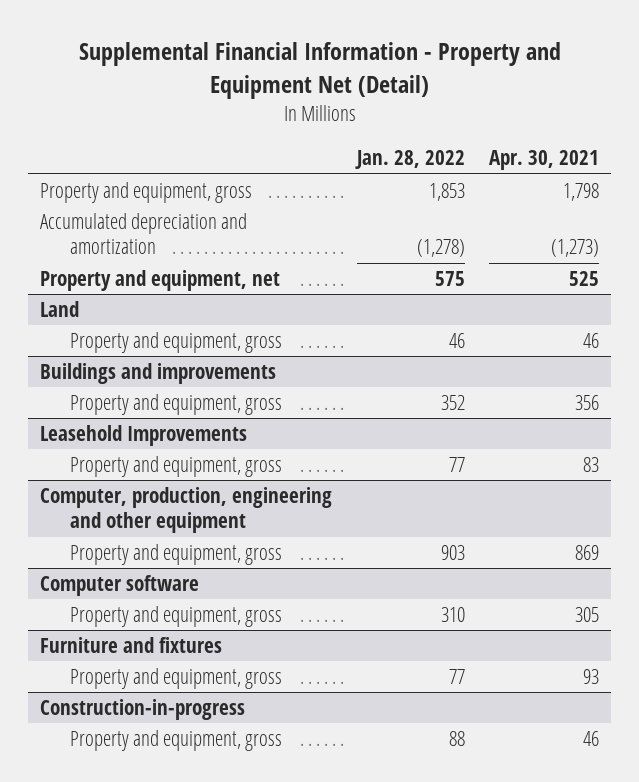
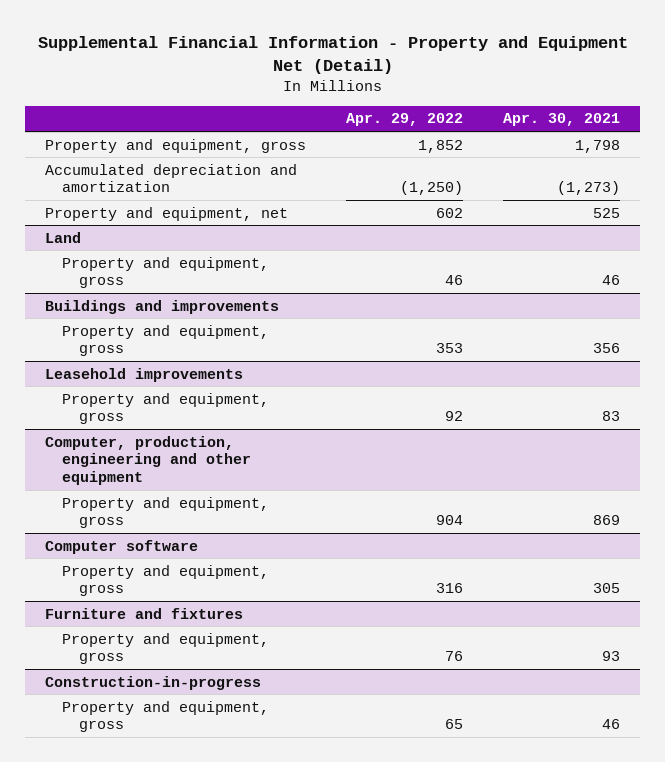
- | Jan. 28, 2022 | Apr. 30, 2021
+ | Apr. 29, 2022 | Apr. 30, 2021
- Leasehold Improvements
+ Leasehold improvements

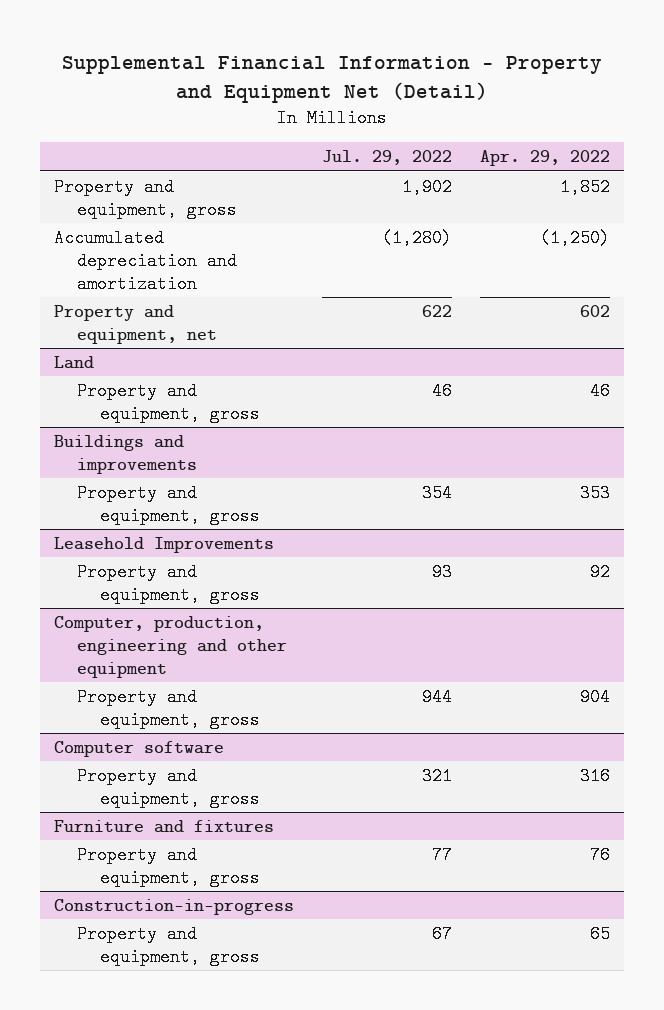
- | Apr. 29, 2022 | Apr. 30, 2021
+ | Jul. 29, 2022 | Apr. 29, 2022
- Leasehold improvements
+ Leasehold Improvements

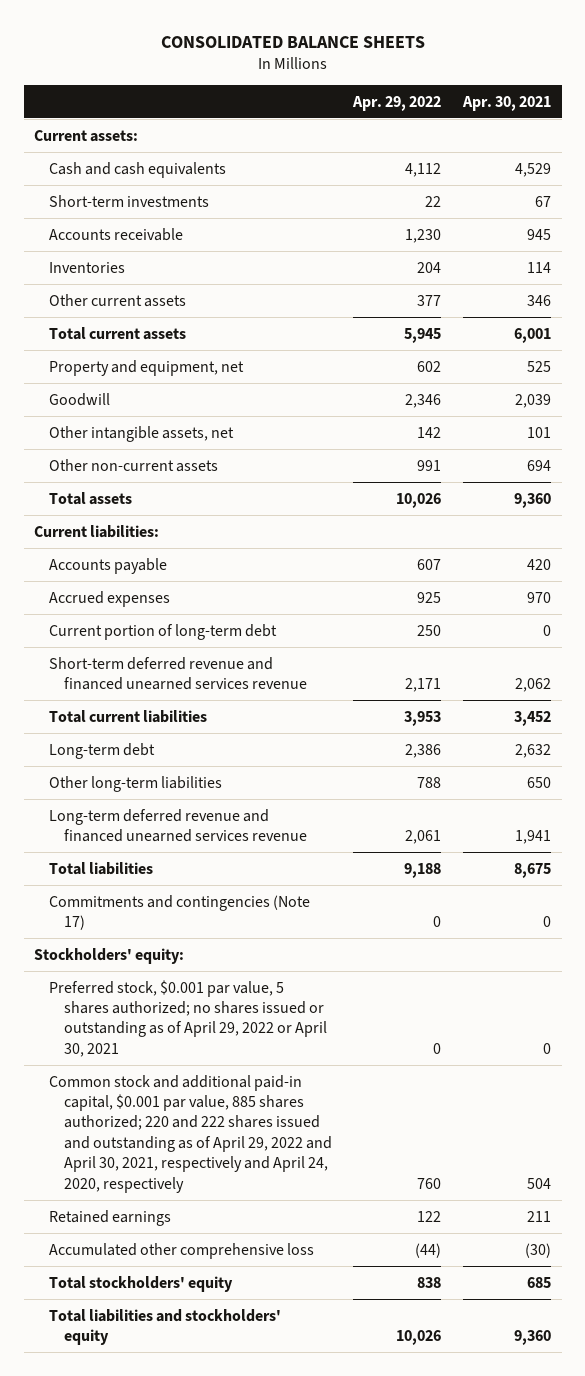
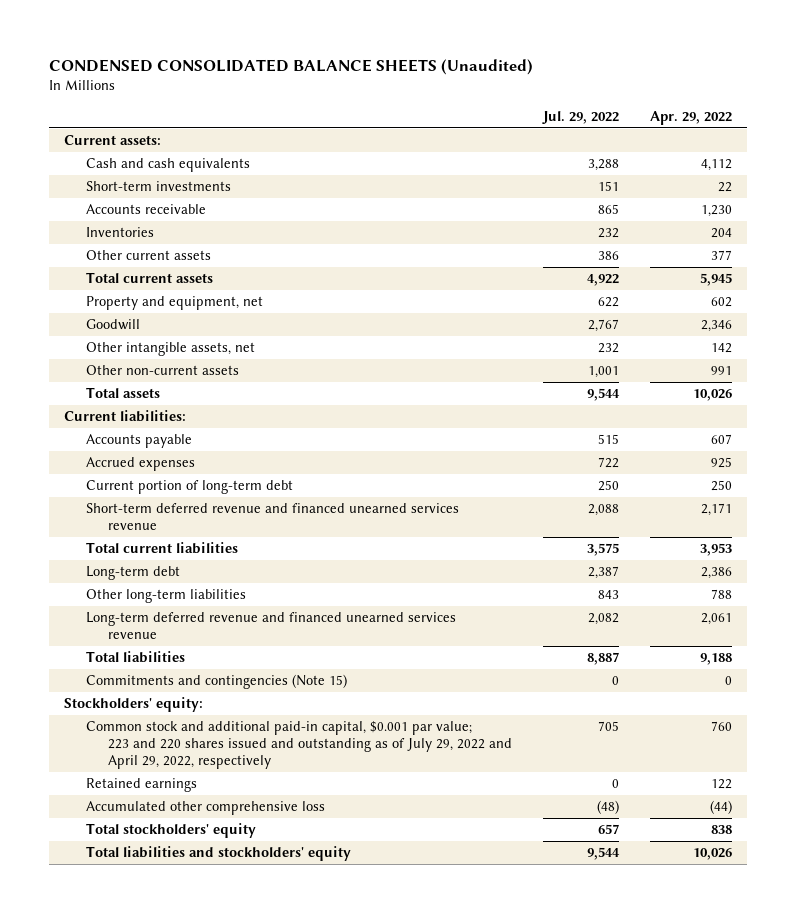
- CONSOLIDATED BALANCE SHEETS
+ CONDENSED CONSOLIDATED BALANCE SHEETS (Unaudited)
- | Apr. 29, 2022 | Apr. 30, 2021
+ | Jul. 29, 2022 | Apr. 29, 2022
- Commitments and contingencies (Note 17) | 0 | 0
+ Commitments and contingencies (Note 15) | 0 | 0
- Preferred stock, $0.001 par value, 5 shares authorized; no shares issued or outstanding as of April 29, 2022 or April 30, 2021 | 0 | 0
- Common stock and additional paid-in capital, $0.001 par value, 885 shares authorized; 220 and 222 shares issued and outstanding as of April 29, 2022 and April 30, 2021, respectively and April 24, 2020, respectively | 760 | 504
+ Common stock and additional paid-in capital, $0.001 par value; 223 and 220 shares issued and outstanding as of July 29, 2022 and April 29, 2022, respectively | 705 | 760

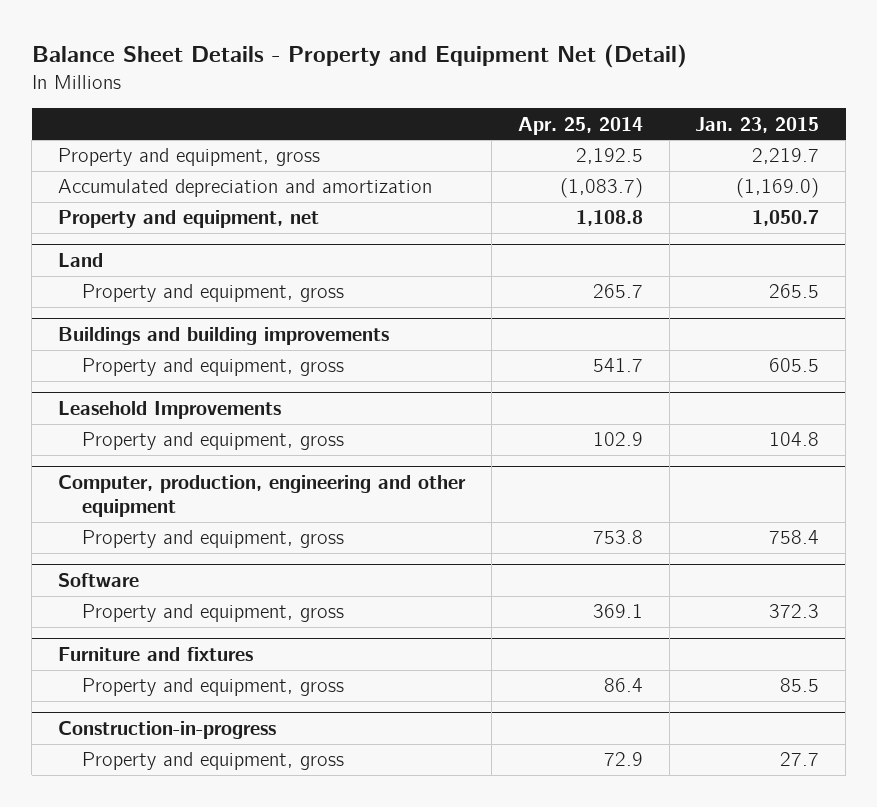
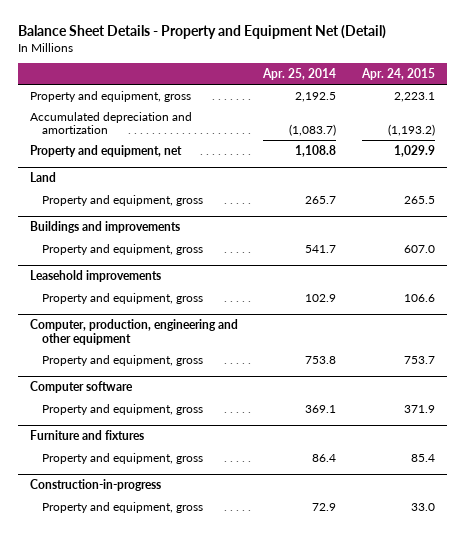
- | Apr. 25, 2014 | Jan. 23, 2015
+ | Apr. 25, 2014 | Apr. 24, 2015
- Buildings and building improvements
+ Buildings and improvements
- Leasehold Improvements
+ Leasehold improvements
- Software
+ Computer software

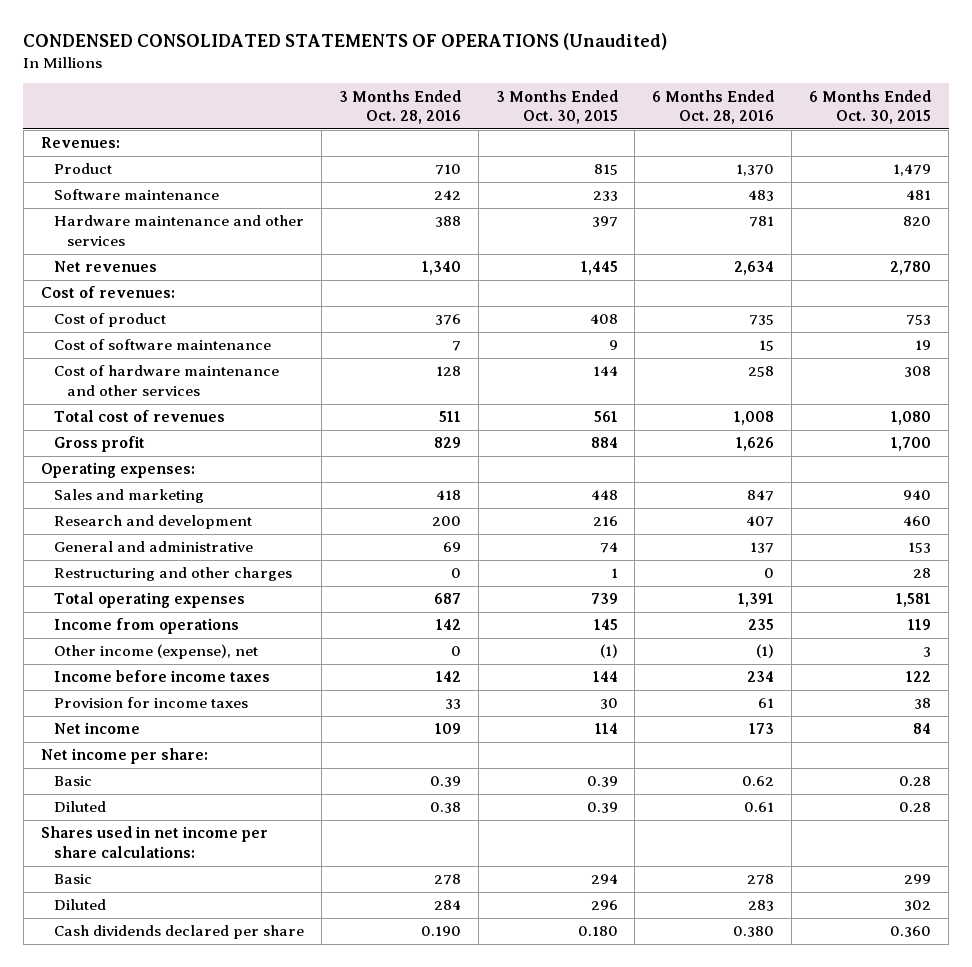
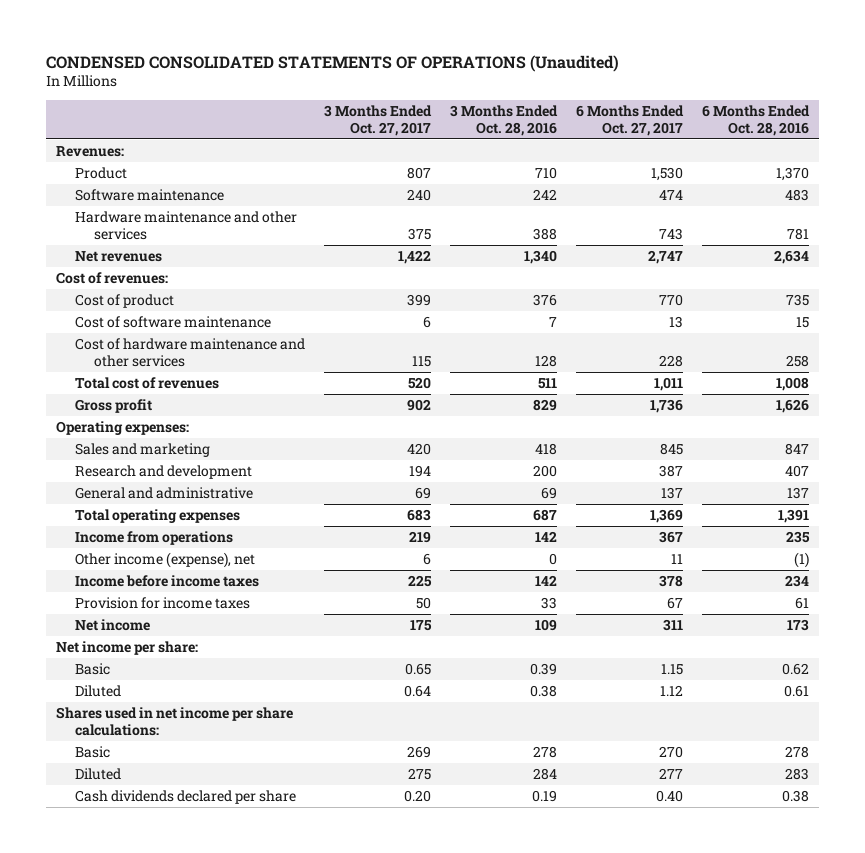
- | 3 Months Ended Oct. 28, 2016 | 3 Months Ended Oct. 30, 2015 | 6 Months Ended Oct. 28, 2016 | 6 Months Ended Oct. 30, 2015
+ | 3 Months Ended Oct. 27, 2017 | 3 Months Ended Oct. 28, 2016 | 6 Months Ended Oct. 27, 2017 | 6 Months Ended Oct. 28, 2016
- Restructuring and other charges | 0 | 1 | 0 | 28
- Cash dividends declared per share | 0.190 | 0.180 | 0.380 | 0.360
+ Cash dividends declared per share | 0.20 | 0.19 | 0.40 | 0.38

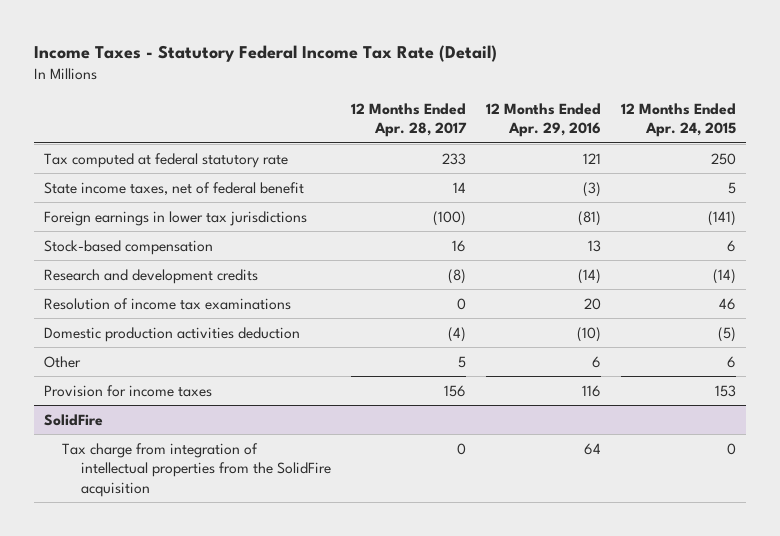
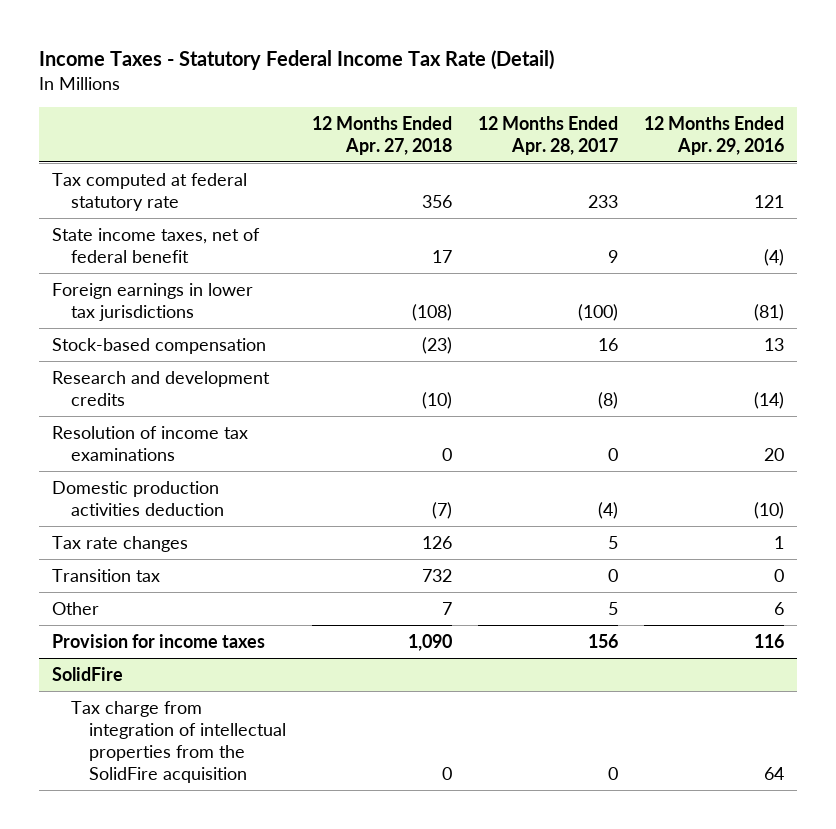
- | 12 Months Ended Apr. 28, 2017 | 12 Months Ended Apr. 29, 2016 | 12 Months Ended Apr. 24, 2015
+ | 12 Months Ended Apr. 27, 2018 | 12 Months Ended Apr. 28, 2017 | 12 Months Ended Apr. 29, 2016
- State income taxes, net of federal benefit | 14 | (3) | 5
+ State income taxes, net of federal benefit | 17 | 9 | (4)
+ Tax rate changes | 126 | 5 | 1
+ Transition tax | 732 | 0 | 0

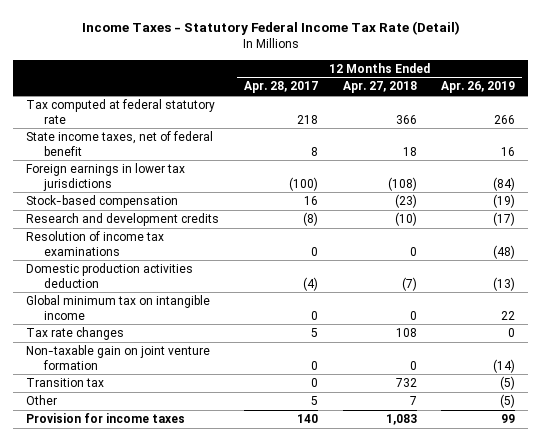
- | 12 Months Ended Apr. 27, 2018 | 12 Months Ended Apr. 28, 2017 | 12 Months Ended Apr. 29, 2016
+ | 12 Months Ended Apr. 28, 2017 | 12 Months Ended Apr. 27, 2018 | 12 Months Ended Apr. 26, 2019
- Tax computed at federal statutory rate | 356 | 233 | 121
- State income taxes, net of federal benefit | 17 | 9 | (4)
+ Tax computed at federal statutory rate | 218 | 366 | 266
+ State income taxes, net of federal benefit | 8 | 18 | 16
- Tax rate changes | 126 | 5 | 1
+ Global minimum tax on intangible income | 0 | 0 | 22
+ Tax rate changes | 5 | 108 | 0
+ Non-taxable gain on joint venture formation | 0 | 0 | (14)
- Provision for income taxes | 1,090 | 156 | 116
- SolidFire
- Tax charge from integration of intellectual properties from the SolidFire acquisition | 0 | 0 | 64
+ Provision for income taxes | 140 | 1,083 | 99

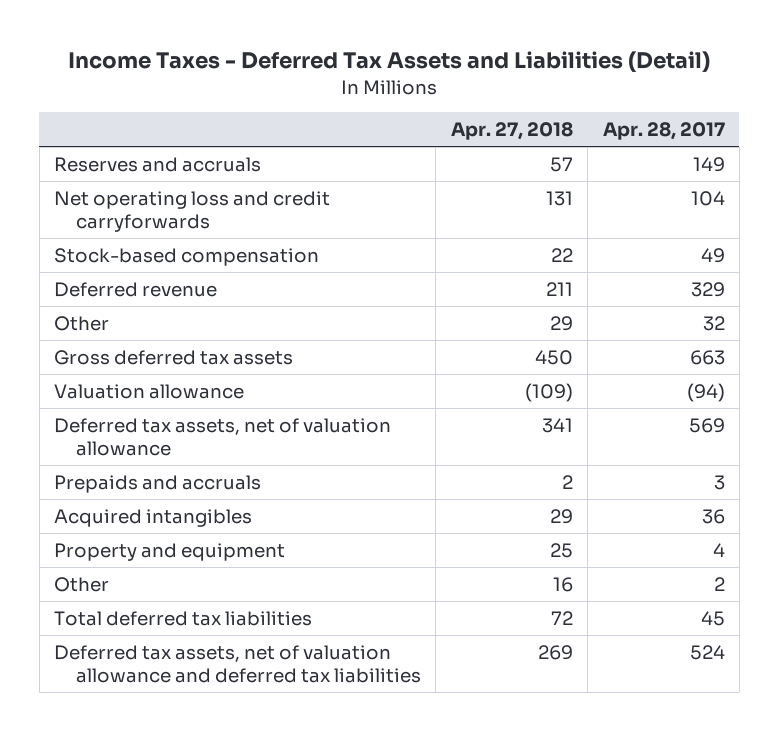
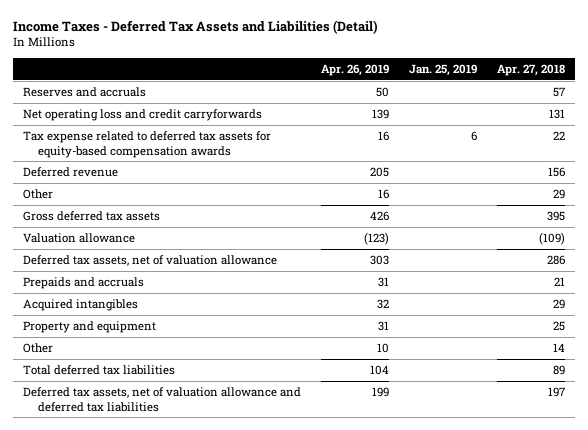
- | Apr. 27, 2018 | Apr. 28, 2017
+ | Apr. 26, 2019 | Jan. 25, 2019 | Apr. 27, 2018
- Stock-based compensation | 22 | 49
- Deferred revenue | 211 | 329
+ Tax expense related to deferred tax assets for equity-based compensation awards | 16 | 6 | 22
+ Deferred revenue | 205 | | 156
- Gross deferred tax assets | 450 | 663
+ Gross deferred tax assets | 426 | | 395
- Deferred tax assets, net of valuation allowance | 341 | 569
- Prepaids and accruals | 2 | 3
+ Deferred tax assets, net of valuation allowance | 303 | | 286
+ Prepaids and accruals | 31 | | 21
- Other | 16 | 2
- Total deferred tax liabilities | 72 | 45
- Deferred tax assets, net of valuation allowance and deferred tax liabilities | 269 | 524
+ Other | 10 | | 14
+ Total deferred tax liabilities | 104 | | 89
+ Deferred tax assets, net of valuation allowance and deferred tax liabilities | 199 | | 197

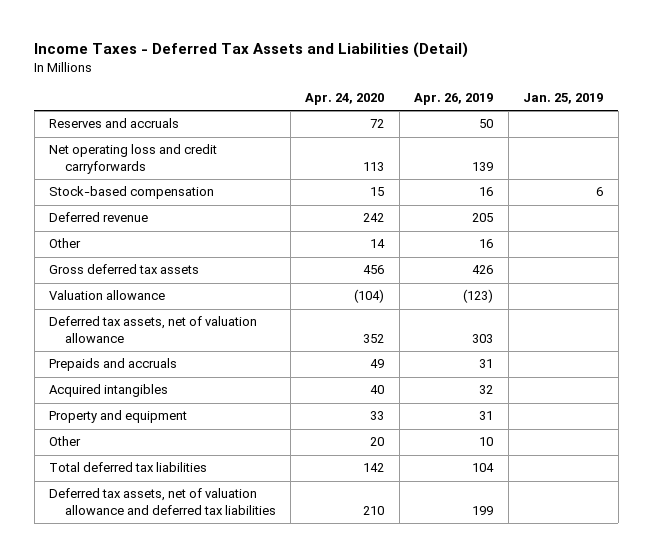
- | Apr. 26, 2019 | Jan. 25, 2019 | Apr. 27, 2018
+ | Apr. 24, 2020 | Apr. 26, 2019 | Jan. 25, 2019
- Tax expense related to deferred tax assets for equity-based compensation awards | 16 | 6 | 22
+ Stock-based compensation | 15 | 16 | 6

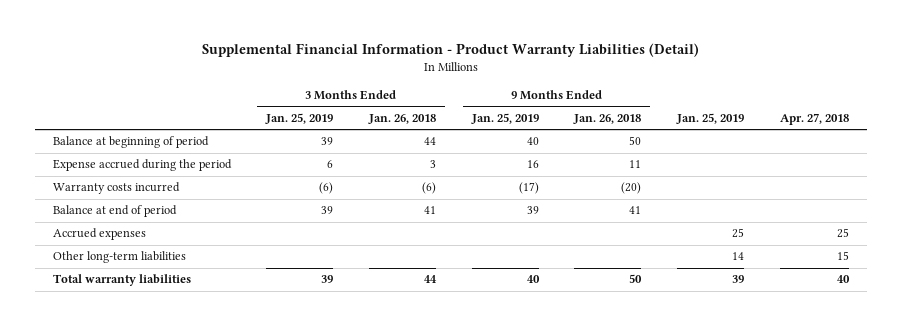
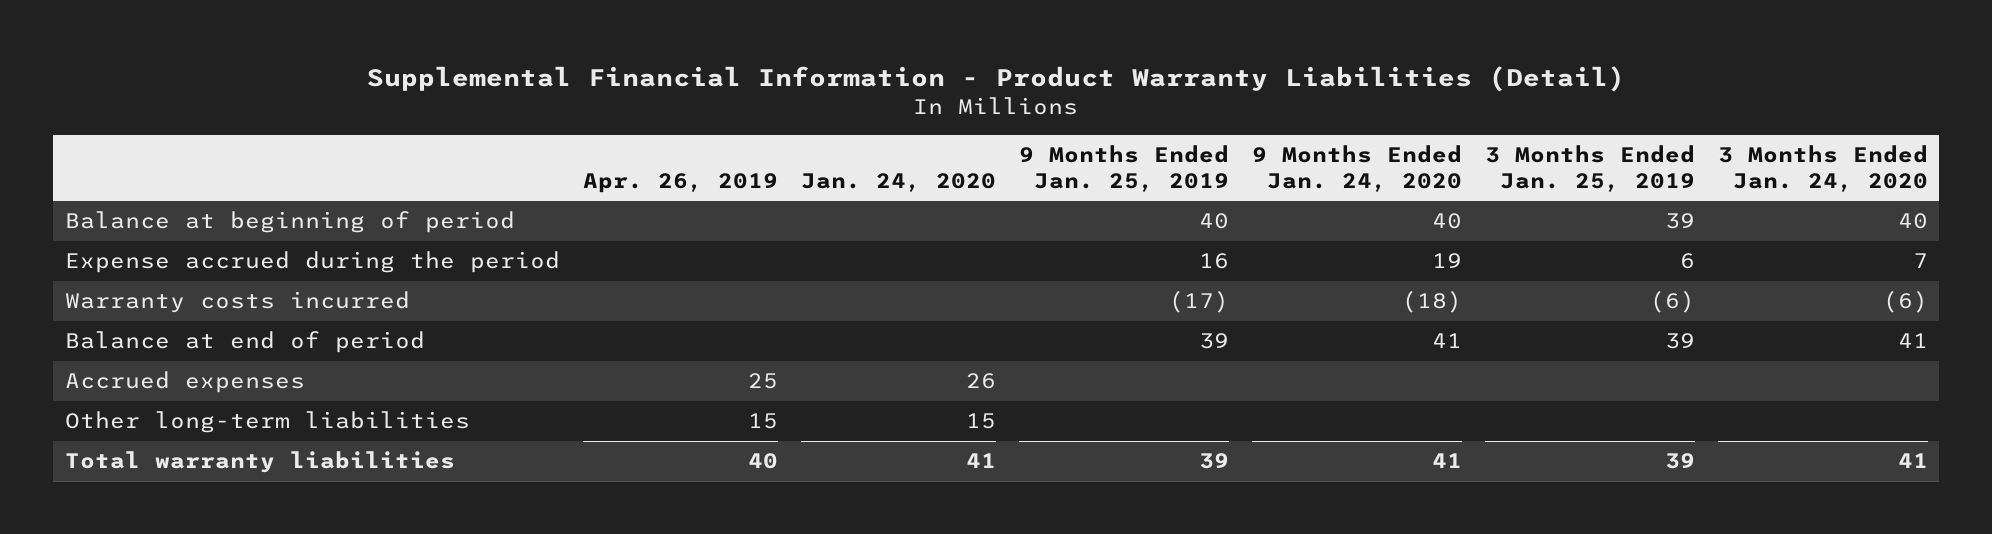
- | 3 Months Ended Jan. 25, 2019 | 3 Months Ended Jan. 26, 2018 | 9 Months Ended Jan. 25, 2019 | 9 Months Ended Jan. 26, 2018 | Jan. 25, 2019 | Apr. 27, 2018
+ | Apr. 26, 2019 | Jan. 24, 2020 | 9 Months Ended Jan. 25, 2019 | 9 Months Ended Jan. 24, 2020 | 3 Months Ended Jan. 25, 2019 | 3 Months Ended Jan. 24, 2020
- Total warranty liabilities | 39 | 44 | 40 | 50 | 39 | 40
+ Total warranty liabilities | 40 | 41 | 39 | 41 | 39 | 41

